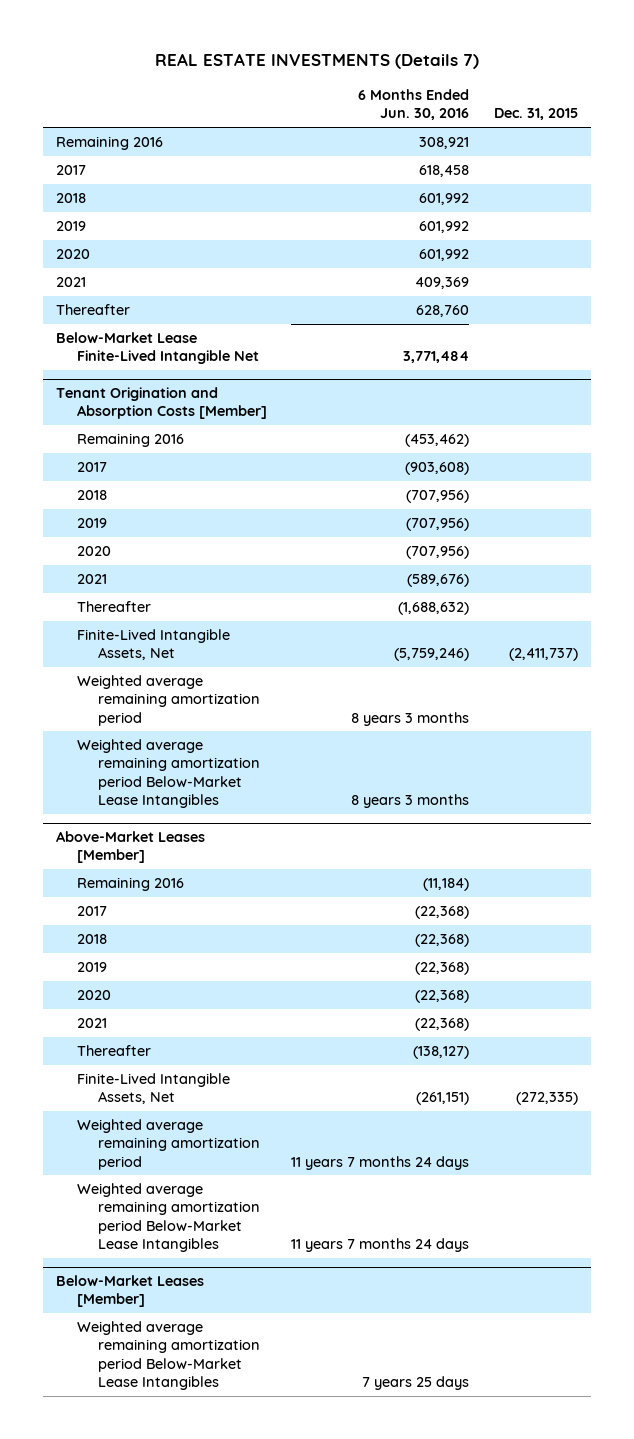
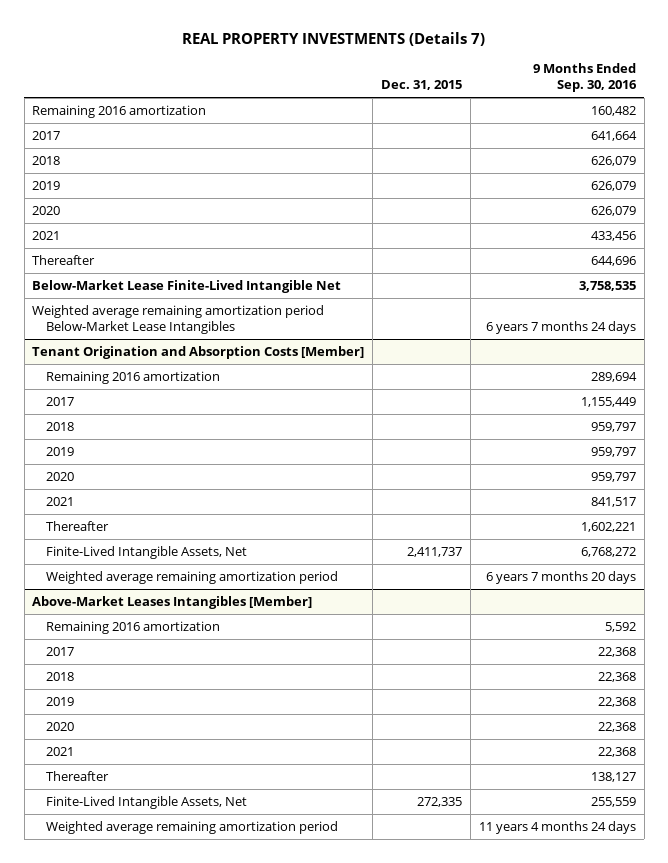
- REAL ESTATE INVESTMENTS (Details 7)
+ REAL PROPERTY INVESTMENTS (Details 7)
- | 6 Months Ended Jun. 30, 2016 | Dec. 31, 2015
+ | Dec. 31, 2015 | 9 Months Ended Sep. 30, 2016
- Remaining 2016 | 308,921 |
+ Remaining 2016 amortization | | 160,482
+ Weighted average remaining amortization period Below-Market Lease Intangibles | | 6 years 7 months 24 days
@ Tenant Origination and Absorption Costs [Member]
- Remaining 2016 | (453,462) |
+ Remaining 2016 amortization | | 289,694
- Finite-Lived Intangible Assets, Net | (5,759,246) | (2,411,737)
+ Finite-Lived Intangible Assets, Net | 2,411,737 | 6,768,272
- Weighted average remaining amortization period Below-Market Lease Intangibles | 8 years 3 months |
- Above-Market Leases [Member]
- Remaining 2016 | (11,184) |
+ Above-Market Leases Intangibles [Member]
+ Remaining 2016 amortization | | 5,592
- Finite-Lived Intangible Assets, Net | (261,151) | (272,335)
+ Finite-Lived Intangible Assets, Net | 272,335 | 255,559
- Weighted average remaining amortization period Below-Market Lease Intangibles | 11 years 7 months 24 days |
- Below-Market Leases [Member]
- Weighted average remaining amortization period Below-Market Lease Intangibles | 7 years 25 days |

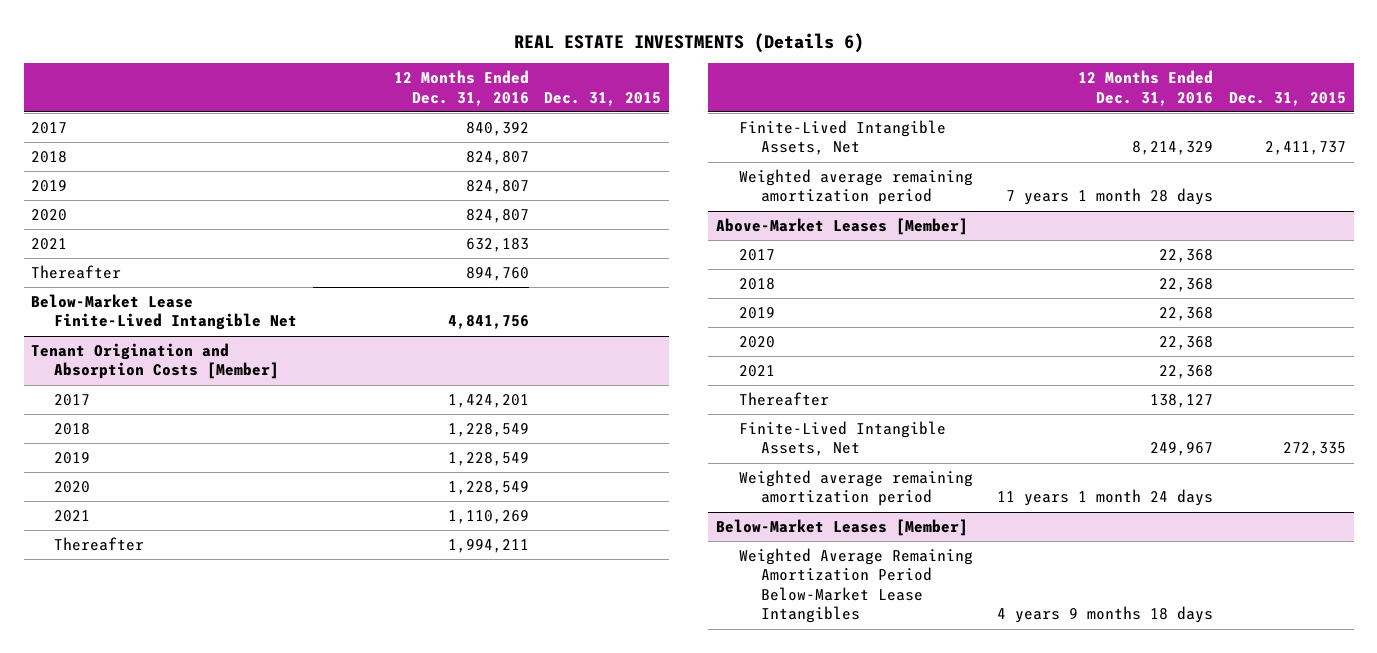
- REAL PROPERTY INVESTMENTS (Details 7)
+ REAL ESTATE INVESTMENTS (Details 6)
- | Dec. 31, 2015 | 9 Months Ended Sep. 30, 2016
+ | 12 Months Ended Dec. 31, 2016 | Dec. 31, 2015
- Remaining 2016 amortization | | 160,482
- Weighted average remaining amortization period Below-Market Lease Intangibles | | 6 years 7 months 24 days
@ Tenant Origination and Absorption Costs [Member]
- Remaining 2016 amortization | | 289,694
- Above-Market Leases Intangibles [Member]
- Remaining 2016 amortization | | 5,592
+ Above-Market Leases [Member]
+ Below-Market Leases [Member]
+ Weighted Average Remaining Amortization Period Below-Market Lease Intangibles | 4 years 9 months 18 days |

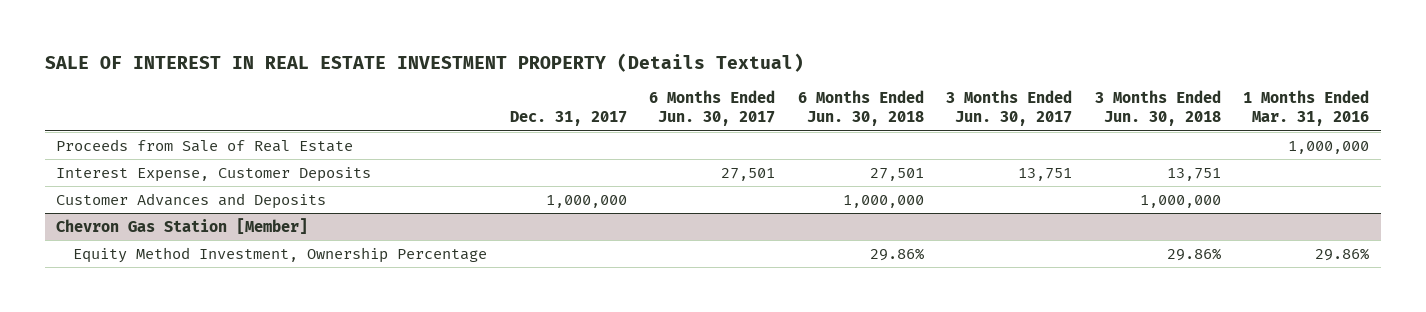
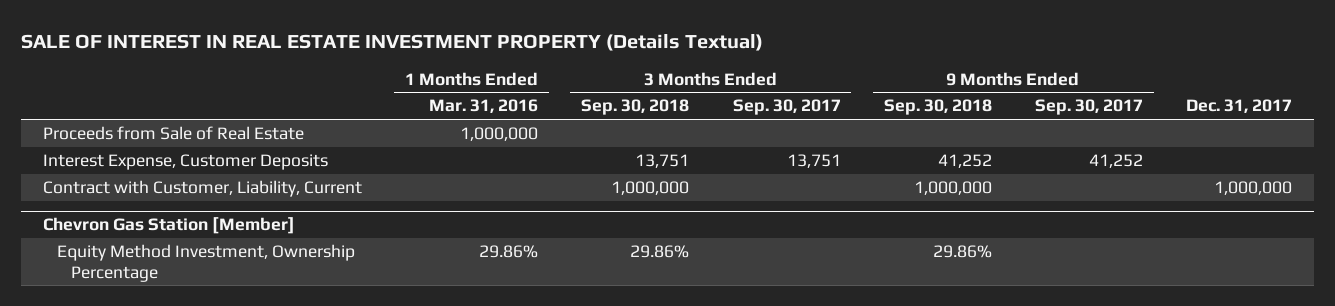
- | Dec. 31, 2017 | 6 Months Ended Jun. 30, 2017 | 6 Months Ended Jun. 30, 2018 | 3 Months Ended Jun. 30, 2017 | 3 Months Ended Jun. 30, 2018 | 1 Months Ended Mar. 31, 2016
+ | 1 Months Ended Mar. 31, 2016 | 3 Months Ended Sep. 30, 2018 | 3 Months Ended Sep. 30, 2017 | 9 Months Ended Sep. 30, 2018 | 9 Months Ended Sep. 30, 2017 | Dec. 31, 2017
- Customer Advances and Deposits | 1,000,000 | | 1,000,000 | | 1,000,000 |
+ Contract with Customer, Liability, Current | | 1,000,000 | | 1,000,000 | | 1,000,000

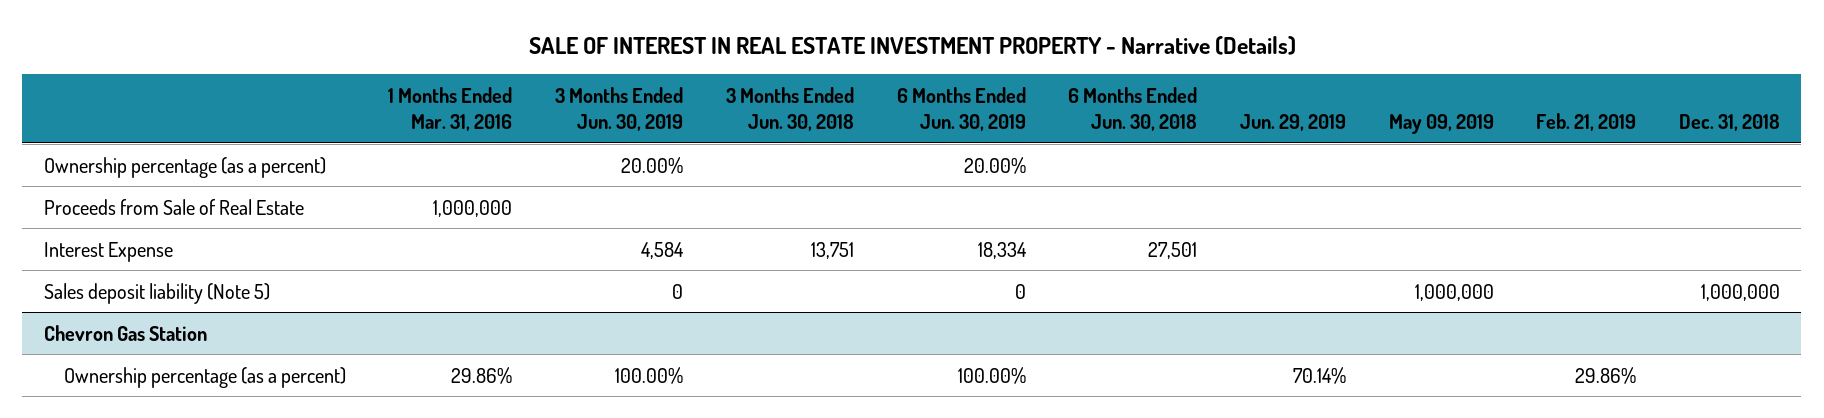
- SALE OF INTEREST IN REAL ESTATE INVESTMENT PROPERTY (Details Textual)
+ SALE OF INTEREST IN REAL ESTATE INVESTMENT PROPERTY - Narrative (Details)
- | 1 Months Ended Mar. 31, 2016 | 3 Months Ended Sep. 30, 2018 | 3 Months Ended Sep. 30, 2017 | 9 Months Ended Sep. 30, 2018 | 9 Months Ended Sep. 30, 2017 | Dec. 31, 2017
+ | 1 Months Ended Mar. 31, 2016 | 3 Months Ended Jun. 30, 2019 | 3 Months Ended Jun. 30, 2018 | 6 Months Ended Jun. 30, 2019 | 6 Months Ended Jun. 30, 2018 | Jun. 29, 2019 | May 09, 2019 | Feb. 21, 2019 | Dec. 31, 2018
+ Ownership percentage (as a percent) | | 20.00% | | 20.00% | | | | |
- Interest Expense, Customer Deposits | | 13,751 | 13,751 | 41,252 | 41,252 |
- Contract with Customer, Liability, Current | | 1,000,000 | | 1,000,000 | | 1,000,000
- Chevron Gas Station [Member]
- Equity Method Investment, Ownership Percentage | 29.86% | 29.86% | | 29.86% | |
+ Interest Expense | | 4,584 | 13,751 | 18,334 | 27,501 | | | |
+ Sales deposit liability (Note 5) | | 0 | | 0 | | | 1,000,000 | | 1,000,000
+ Chevron Gas Station
+ Ownership percentage (as a percent) | 29.86% | 100.00% | | 100.00% | | 70.14% | | 29.86% |

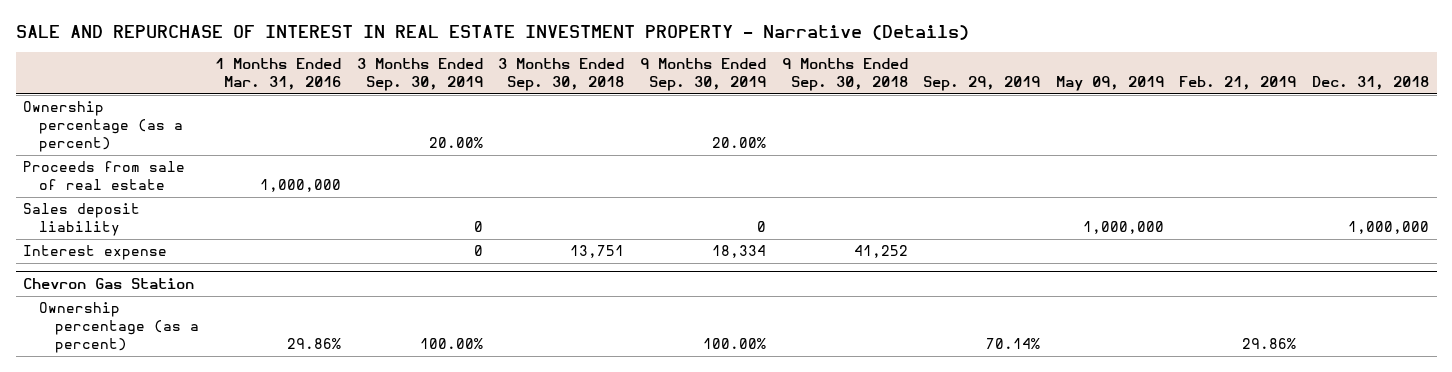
- SALE OF INTEREST IN REAL ESTATE INVESTMENT PROPERTY - Narrative (Details)
+ SALE AND REPURCHASE OF INTEREST IN REAL ESTATE INVESTMENT PROPERTY - Narrative (Details)
- | 1 Months Ended Mar. 31, 2016 | 3 Months Ended Jun. 30, 2019 | 3 Months Ended Jun. 30, 2018 | 6 Months Ended Jun. 30, 2019 | 6 Months Ended Jun. 30, 2018 | Jun. 29, 2019 | May 09, 2019 | Feb. 21, 2019 | Dec. 31, 2018
+ | 1 Months Ended Mar. 31, 2016 | 3 Months Ended Sep. 30, 2019 | 3 Months Ended Sep. 30, 2018 | 9 Months Ended Sep. 30, 2019 | 9 Months Ended Sep. 30, 2018 | Sep. 29, 2019 | May 09, 2019 | Feb. 21, 2019 | Dec. 31, 2018
- Proceeds from Sale of Real Estate | 1,000,000 | | | | | | | |
- Interest Expense | | 4,584 | 13,751 | 18,334 | 27,501 | | | |
- Sales deposit liability (Note 5) | | 0 | | 0 | | | 1,000,000 | | 1,000,000
+ Proceeds from sale of real estate | 1,000,000 | | | | | | | |
+ Sales deposit liability | | 0 | | 0 | | | 1,000,000 | | 1,000,000
+ Interest expense | | 0 | 13,751 | 18,334 | 41,252 | | | |

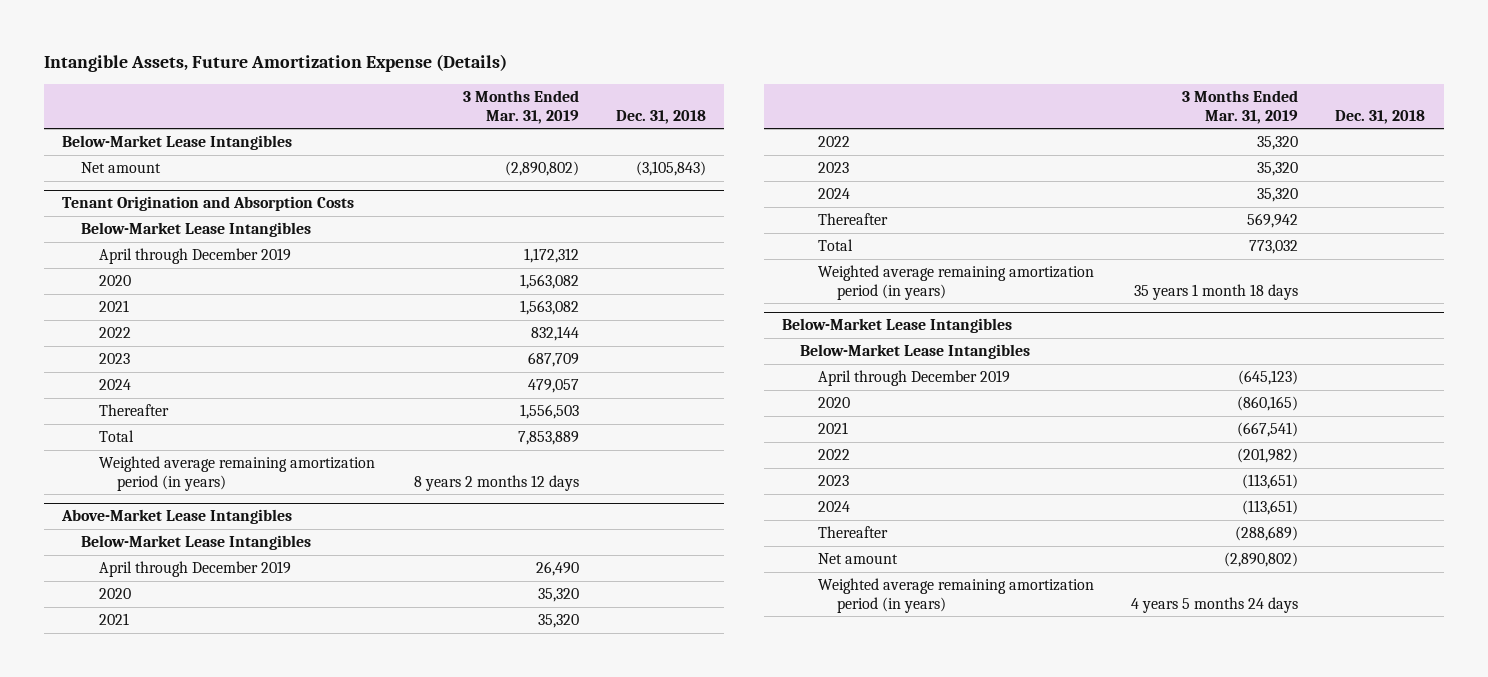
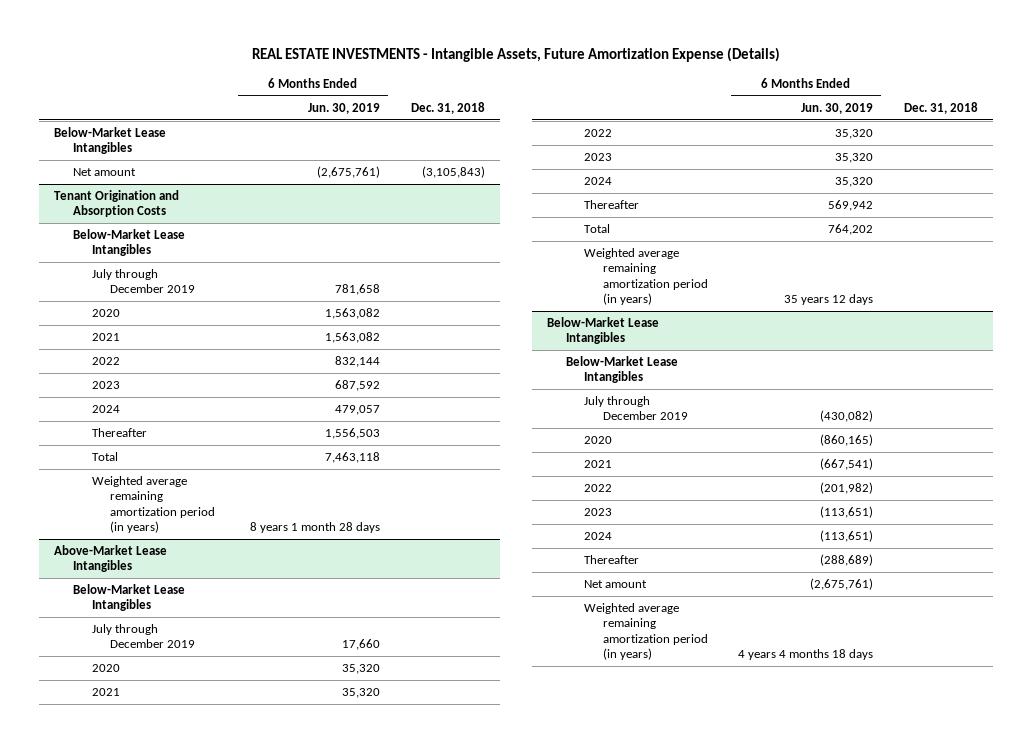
- Intangible Assets, Future Amortization Expense (Details)
+ REAL ESTATE INVESTMENTS - Intangible Assets, Future Amortization Expense (Details)
- | 3 Months Ended Mar. 31, 2019 | Dec. 31, 2018
+ | 6 Months Ended Jun. 30, 2019 | Dec. 31, 2018
@ Tenant Origination and Absorption Costs
- April through December 2019 | 1,172,312 |
+ July through December 2019 | 781,658 |
@ Above-Market Lease Intangibles
- April through December 2019 | 26,490 |
+ July through December 2019 | 17,660 |
@ Below-Market Lease Intangibles
- April through December 2019 | (645,123) |
+ July through December 2019 | (430,082) |

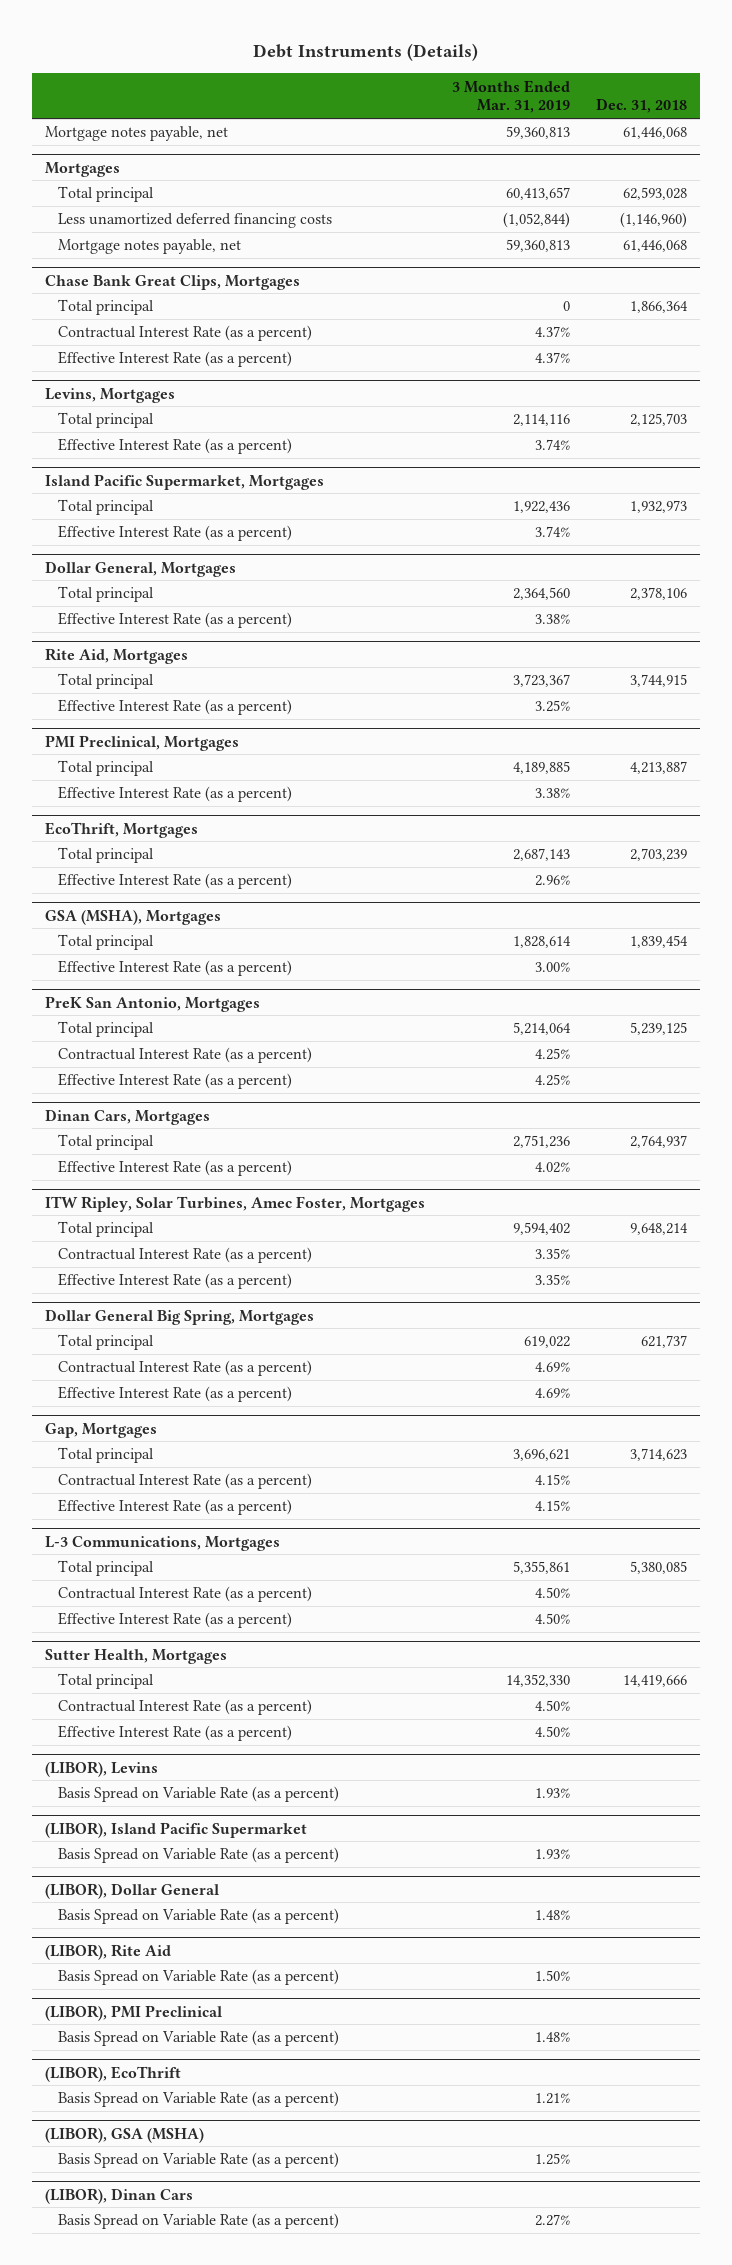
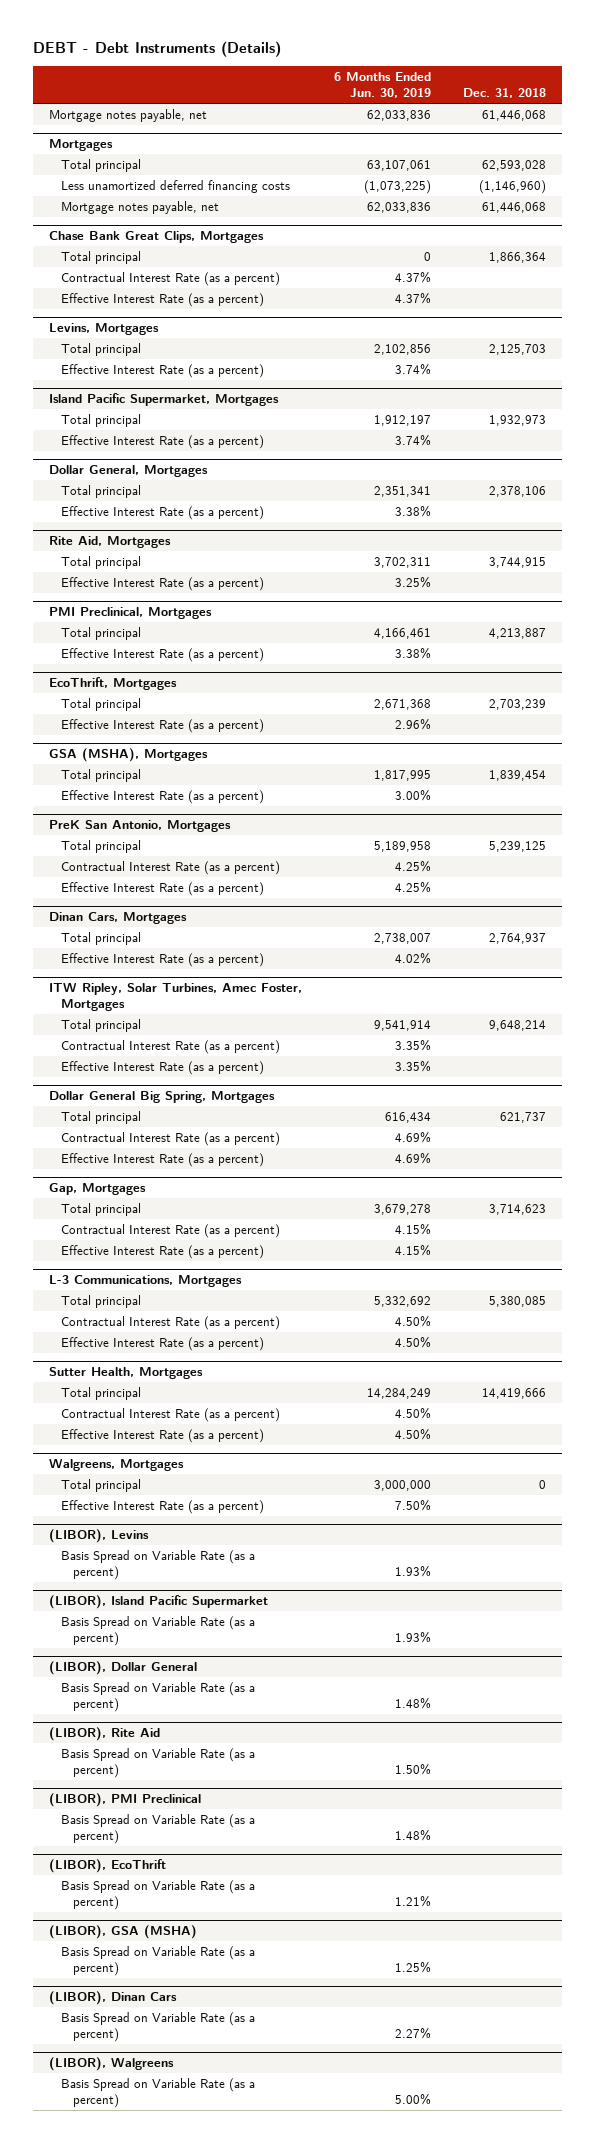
- Debt Instruments (Details)
+ DEBT - Debt Instruments (Details)
- | 3 Months Ended Mar. 31, 2019 | Dec. 31, 2018
+ | 6 Months Ended Jun. 30, 2019 | Dec. 31, 2018
+ Walgreens, Mortgages
+ Total principal | 3,000,000 | 0
+ Effective Interest Rate (as a percent) | 7.50% |
+ (LIBOR), Walgreens
+ Basis Spread on Variable Rate (as a percent) | 5.00% |

